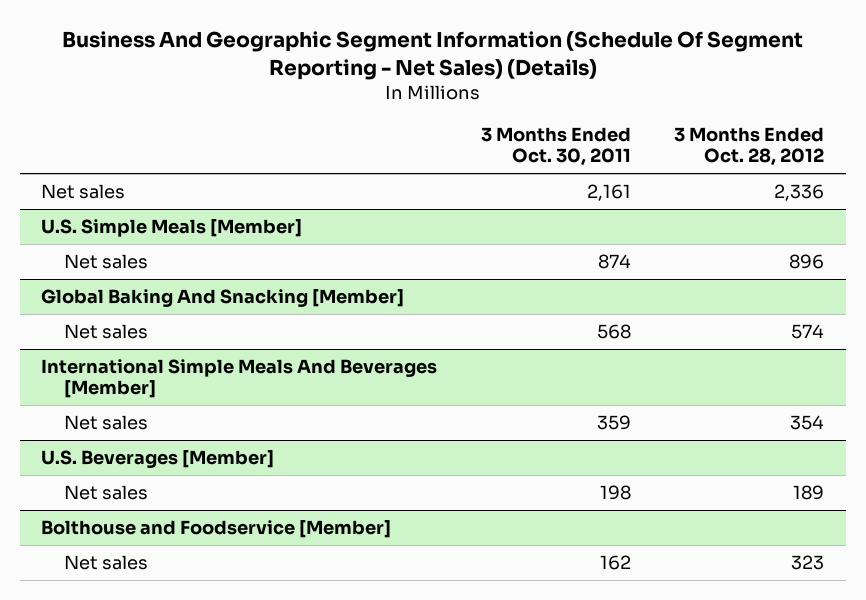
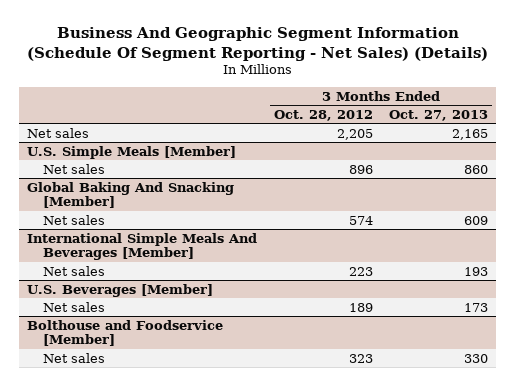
- | 3 Months Ended Oct. 30, 2011 | 3 Months Ended Oct. 28, 2012
+ | 3 Months Ended Oct. 28, 2012 | 3 Months Ended Oct. 27, 2013
- Net sales | 2,161 | 2,336
+ Net sales | 2,205 | 2,165
@ International Simple Meals And Beverages [Member]
- Net sales | 359 | 354
+ Net sales | 223 | 193

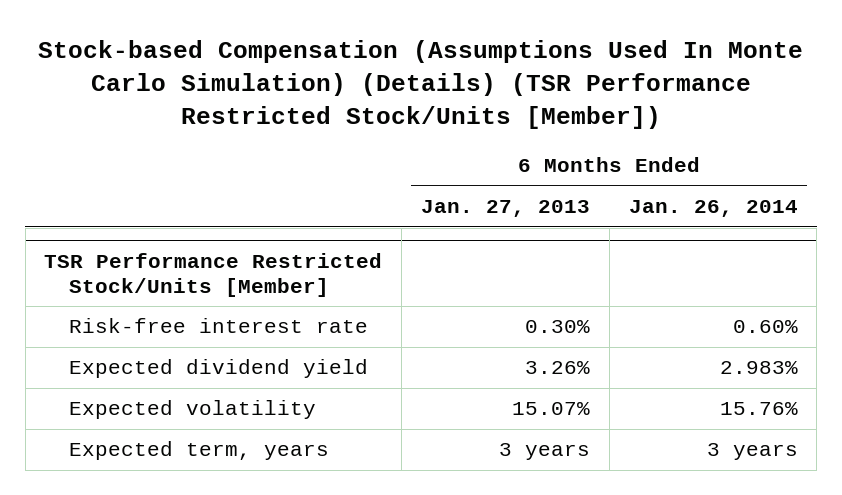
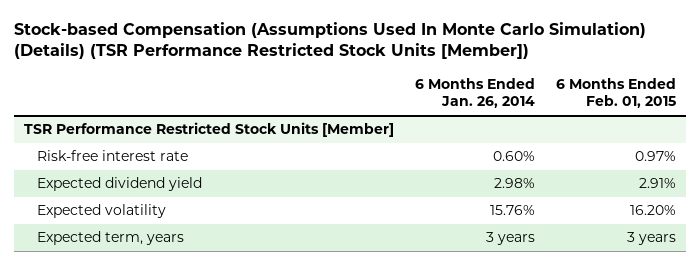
- Stock-based Compensation (Assumptions Used In Monte Carlo Simulation) (Details) (TSR Performance Restricted Stock/Units [Member])
+ Stock-based Compensation (Assumptions Used In Monte Carlo Simulation) (Details) (TSR Performance Restricted Stock Units [Member])
- | 6 Months Ended Jan. 27, 2013 | 6 Months Ended Jan. 26, 2014
+ | 6 Months Ended Jan. 26, 2014 | 6 Months Ended Feb. 01, 2015
- TSR Performance Restricted Stock/Units [Member]
+ TSR Performance Restricted Stock Units [Member]
- Expected dividend yield | 3.26% | 2.983%
+ Expected dividend yield | 2.98% | 2.91%

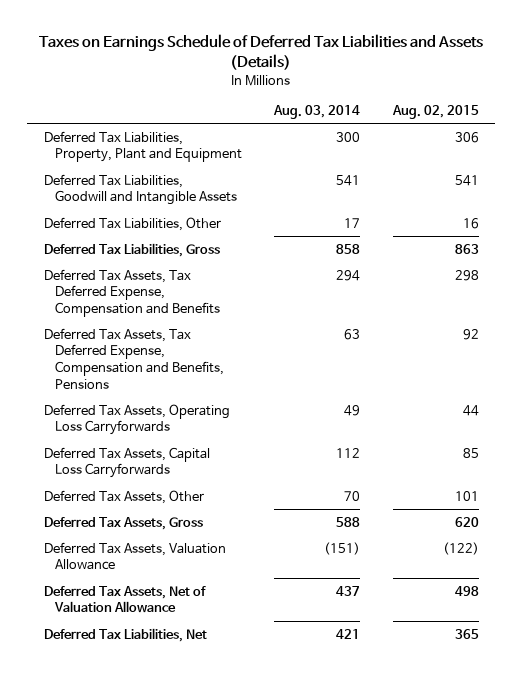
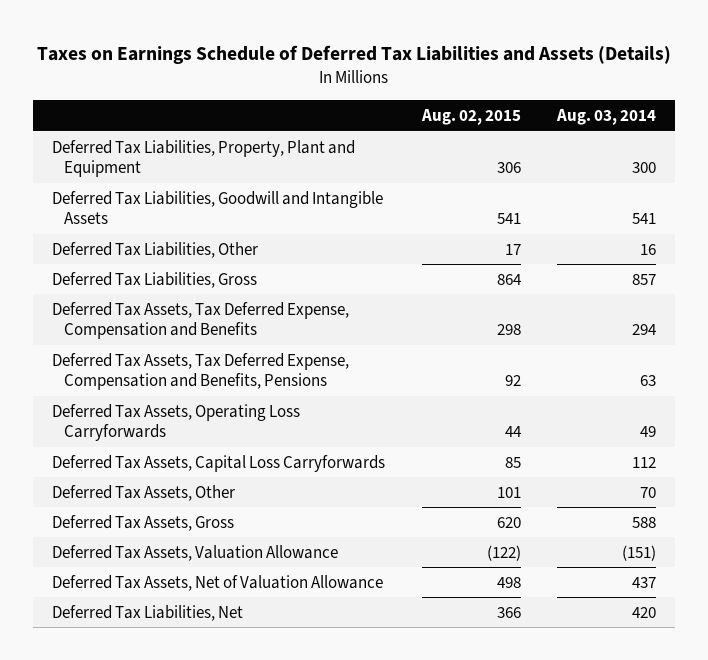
- | Aug. 03, 2014 | Aug. 02, 2015
+ | Aug. 02, 2015 | Aug. 03, 2014
- Deferred Tax Liabilities, Other | 17 | 16
- Deferred Tax Liabilities, Gross | 858 | 863
+ Deferred Tax Liabilities, Other | 17 | 16
+ Deferred Tax Liabilities, Gross | 864 | 857
- Deferred Tax Liabilities, Net | 421 | 365
+ Deferred Tax Liabilities, Net | 366 | 420

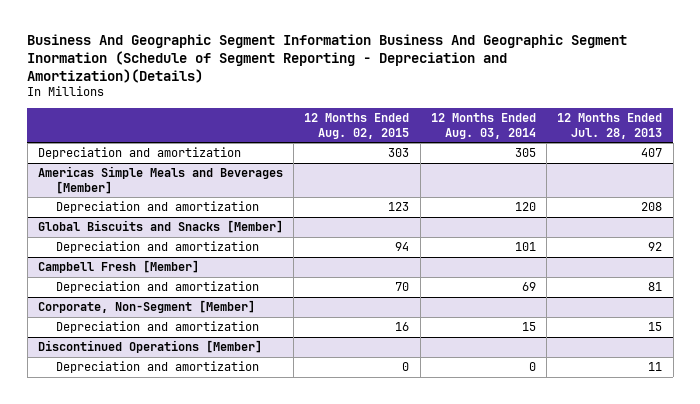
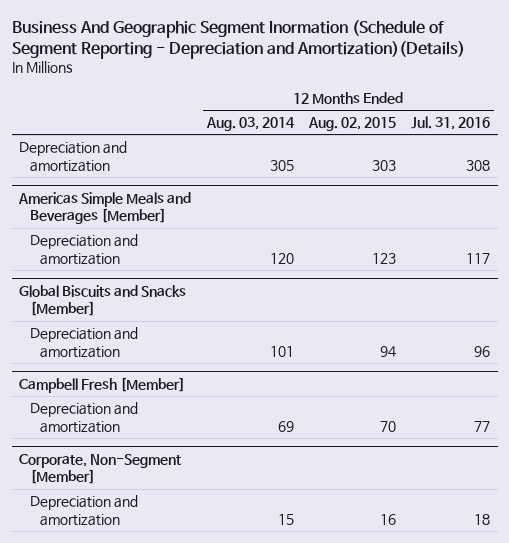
- Business And Geographic Segment Information Business And Geographic Segment Inormation (Schedule of Segment Reporting - Depreciation and Amortization)(Details)
+ Business And Geographic Segment Inormation (Schedule of Segment Reporting - Depreciation and Amortization)(Details)
- | 12 Months Ended Aug. 02, 2015 | 12 Months Ended Aug. 03, 2014 | 12 Months Ended Jul. 28, 2013
+ | 12 Months Ended Aug. 03, 2014 | 12 Months Ended Aug. 02, 2015 | 12 Months Ended Jul. 31, 2016
- Discontinued Operations [Member]
- Depreciation and amortization | 0 | 0 | 11

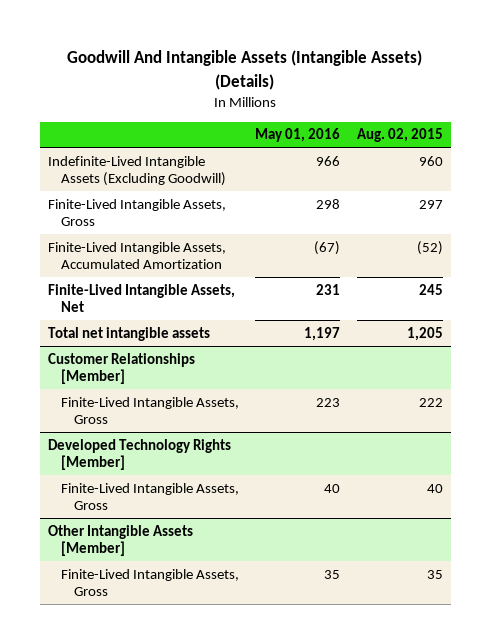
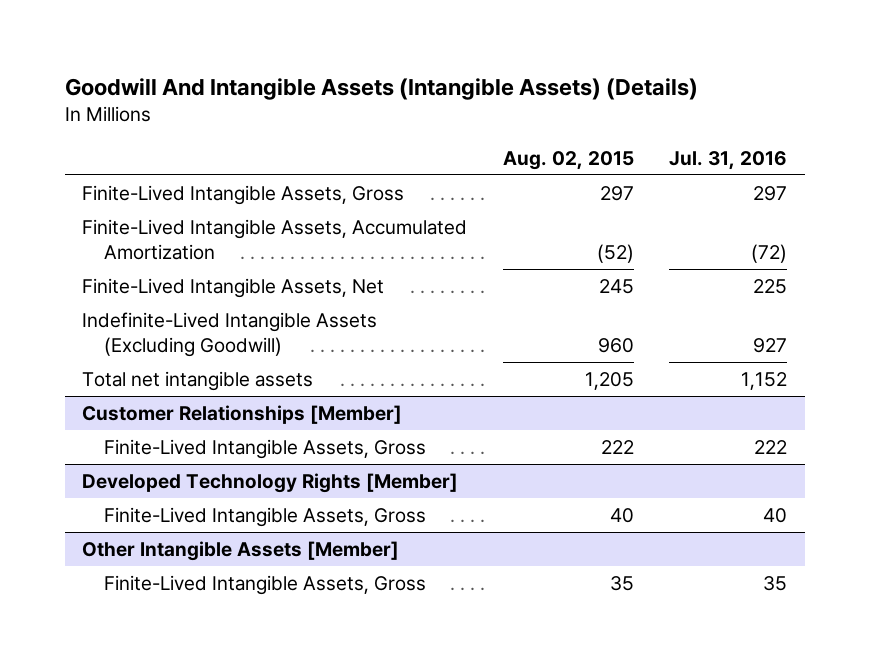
- | May 01, 2016 | Aug. 02, 2015
+ | Aug. 02, 2015 | Jul. 31, 2016
moved down: Indefinite-Lived Intangible Assets (Excluding Goodwill) | 960 | 927

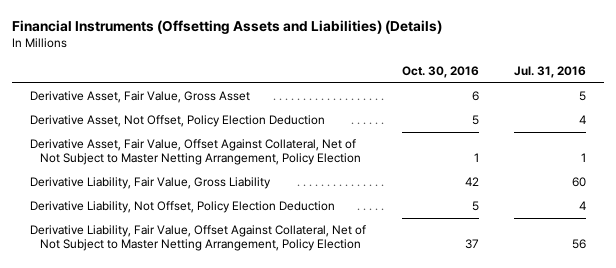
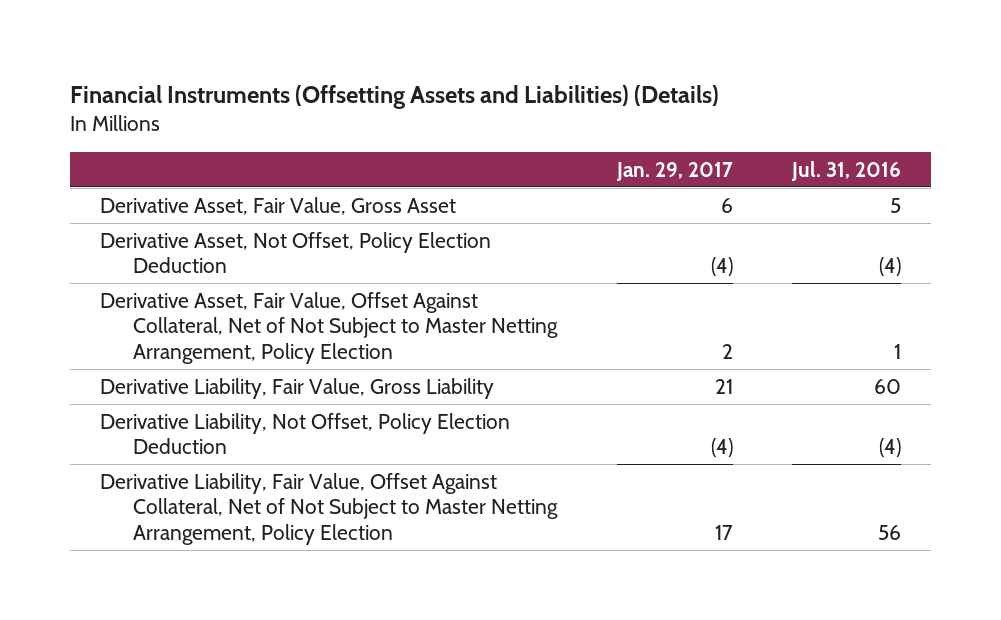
- | Oct. 30, 2016 | Jul. 31, 2016
+ | Jan. 29, 2017 | Jul. 31, 2016
- Derivative Asset, Not Offset, Policy Election Deduction | 5 | 4
+ Derivative Asset, Not Offset, Policy Election Deduction | (4) | (4)
- Derivative Liability, Not Offset, Policy Election Deduction | 5 | 4
+ Derivative Liability, Not Offset, Policy Election Deduction | (4) | (4)

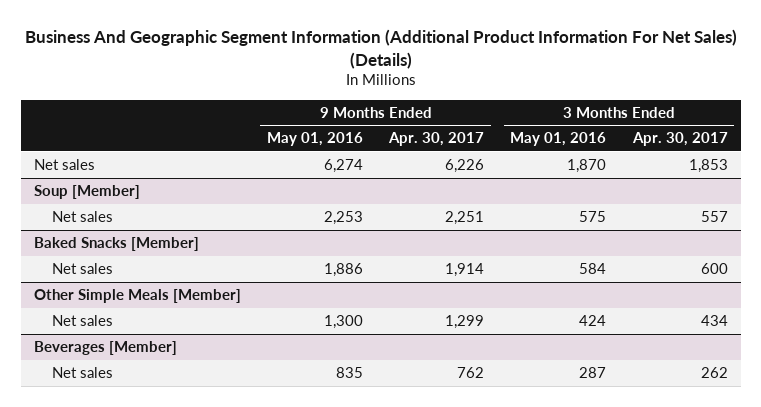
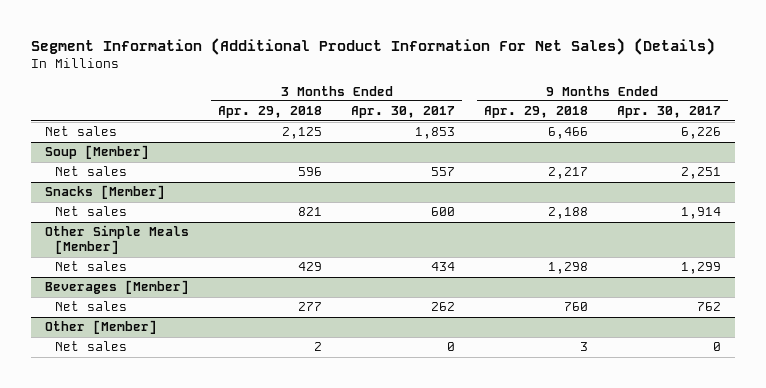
- Business And Geographic Segment Information (Additional Product Information For Net Sales) (Details)
+ Segment Information (Additional Product Information For Net Sales) (Details)
- | 9 Months Ended May 01, 2016 | 9 Months Ended Apr. 30, 2017 | 3 Months Ended May 01, 2016 | 3 Months Ended Apr. 30, 2017
+ | 3 Months Ended Apr. 29, 2018 | 3 Months Ended Apr. 30, 2017 | 9 Months Ended Apr. 29, 2018 | 9 Months Ended Apr. 30, 2017
- Baked Snacks [Member]
+ Snacks [Member]
+ Other [Member]
+ Net sales | 2 | 0 | 3 | 0

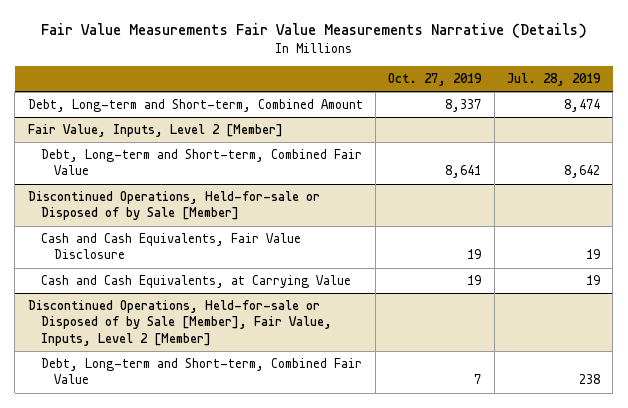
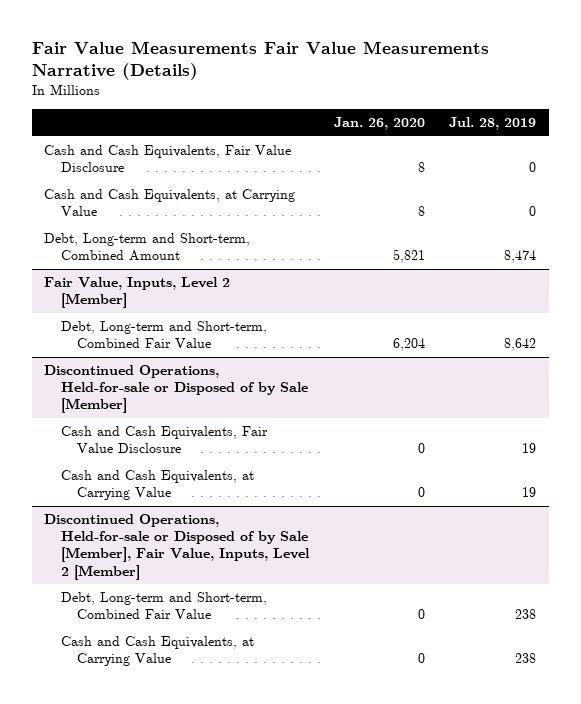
- | Oct. 27, 2019 | Jul. 28, 2019
+ | Jan. 26, 2020 | Jul. 28, 2019
+ Cash and Cash Equivalents, Fair Value Disclosure | 8 | 0
+ Cash and Cash Equivalents, at Carrying Value | 8 | 0
@ Discontinued Operations, Held-for-sale or Disposed of by Sale [Member], Fair Value, Inputs, Level 2 [Member]
+ Cash and Cash Equivalents, at Carrying Value | 0 | 238

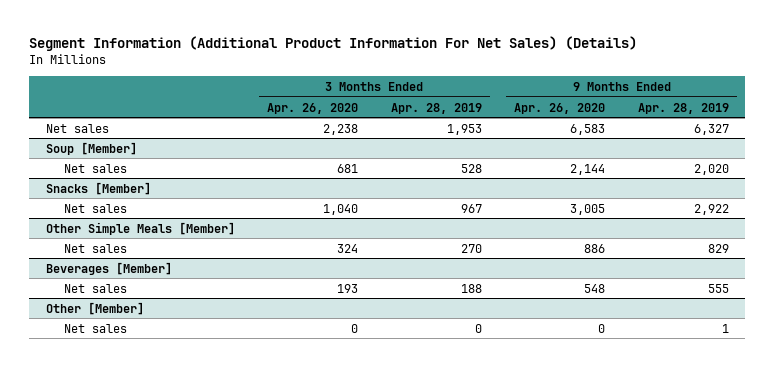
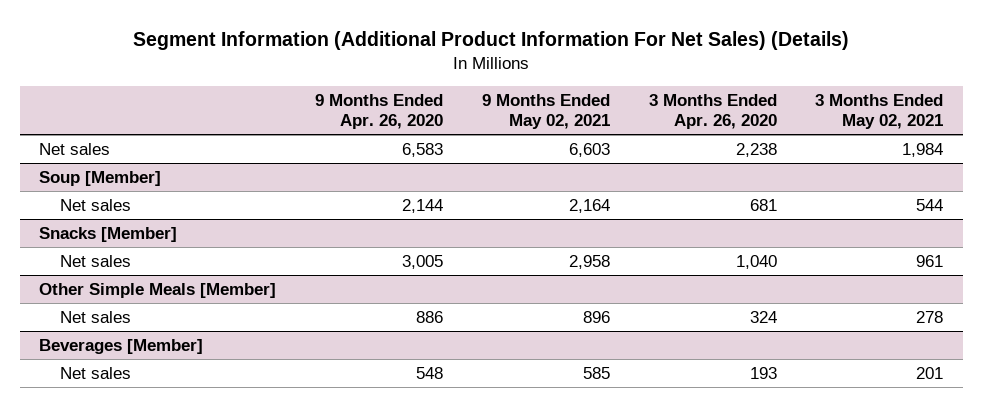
- | 3 Months Ended Apr. 26, 2020 | 3 Months Ended Apr. 28, 2019 | 9 Months Ended Apr. 26, 2020 | 9 Months Ended Apr. 28, 2019
+ | 9 Months Ended Apr. 26, 2020 | 9 Months Ended May 02, 2021 | 3 Months Ended Apr. 26, 2020 | 3 Months Ended May 02, 2021
- Other [Member]
- Net sales | 0 | 0 | 0 | 1

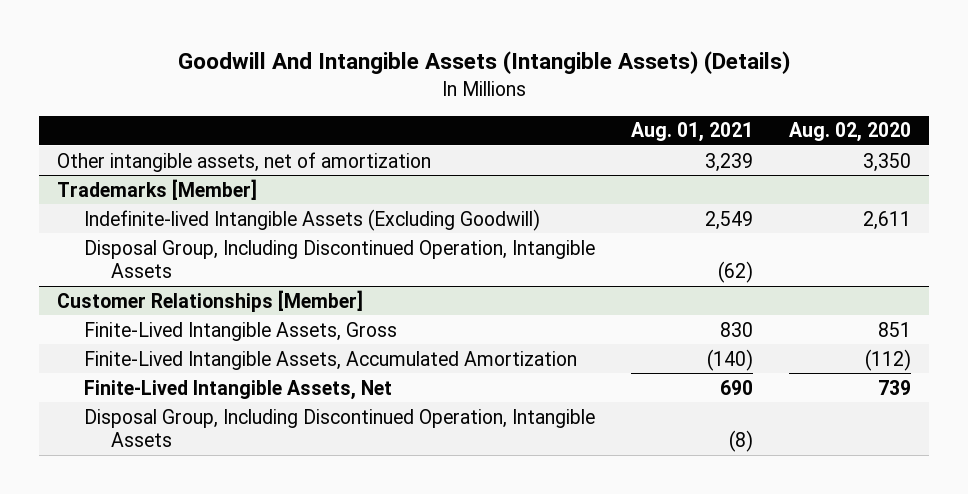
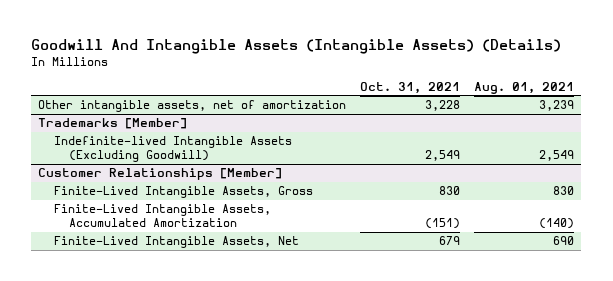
- | Aug. 01, 2021 | Aug. 02, 2020
+ | Oct. 31, 2021 | Aug. 01, 2021
@ Trademarks [Member]
- Disposal Group, Including Discontinued Operation, Intangible Assets | (62) |
@ Customer Relationships [Member]
- Disposal Group, Including Discontinued Operation, Intangible Assets | (8) |

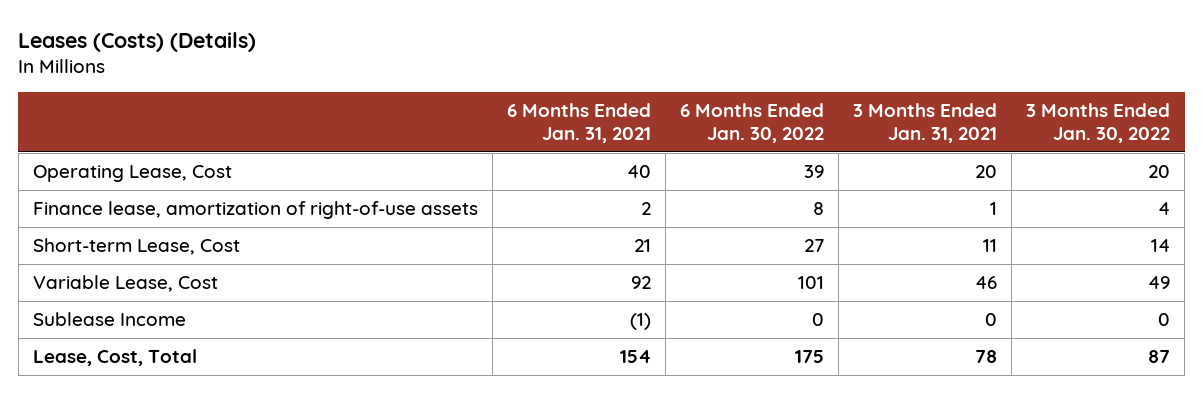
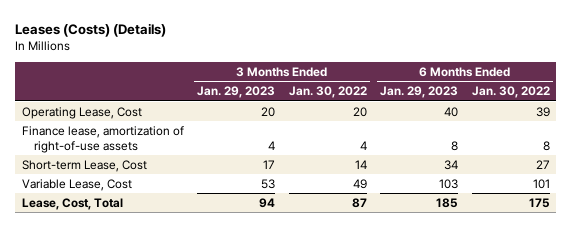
- | 6 Months Ended Jan. 31, 2021 | 6 Months Ended Jan. 30, 2022 | 3 Months Ended Jan. 31, 2021 | 3 Months Ended Jan. 30, 2022
+ | 3 Months Ended Jan. 29, 2023 | 3 Months Ended Jan. 30, 2022 | 6 Months Ended Jan. 29, 2023 | 6 Months Ended Jan. 30, 2022
- Sublease Income | (1) | 0 | 0 | 0

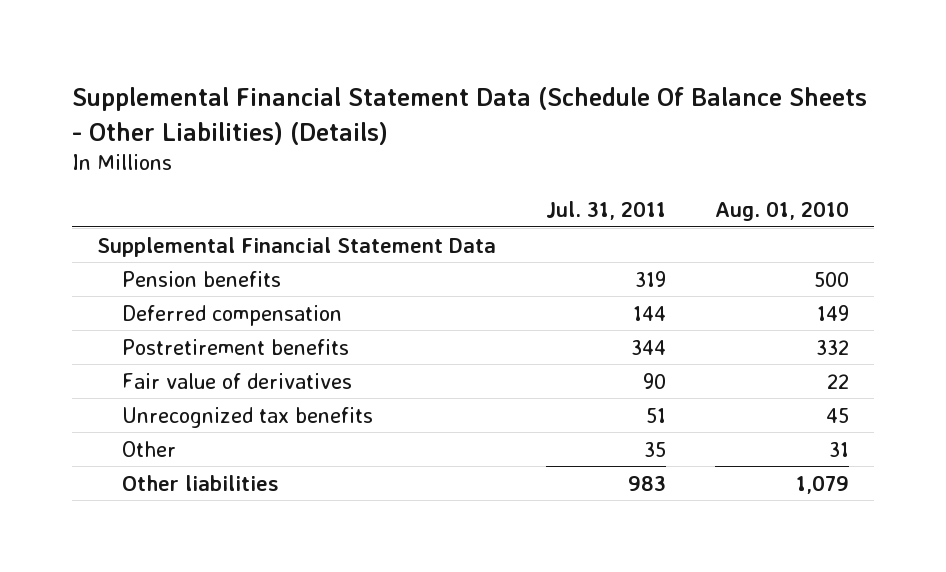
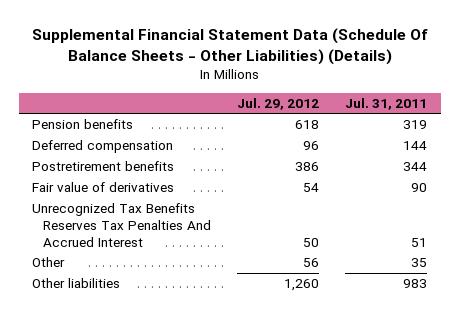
- | Jul. 31, 2011 | Aug. 01, 2010
+ | Jul. 29, 2012 | Jul. 31, 2011
- Supplemental Financial Statement Data
- Unrecognized tax benefits | 51 | 45
+ Unrecognized Tax Benefits Reserves Tax Penalties And Accrued Interest | 50 | 51

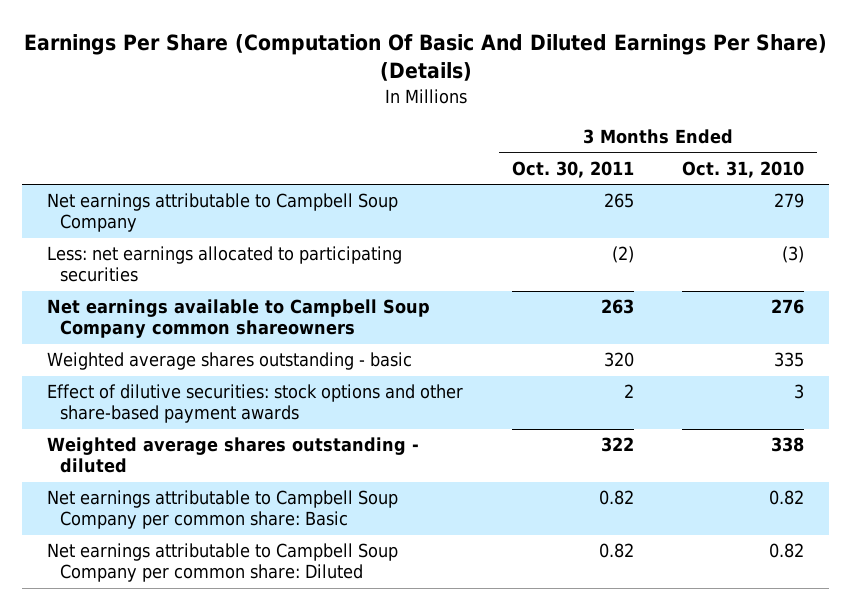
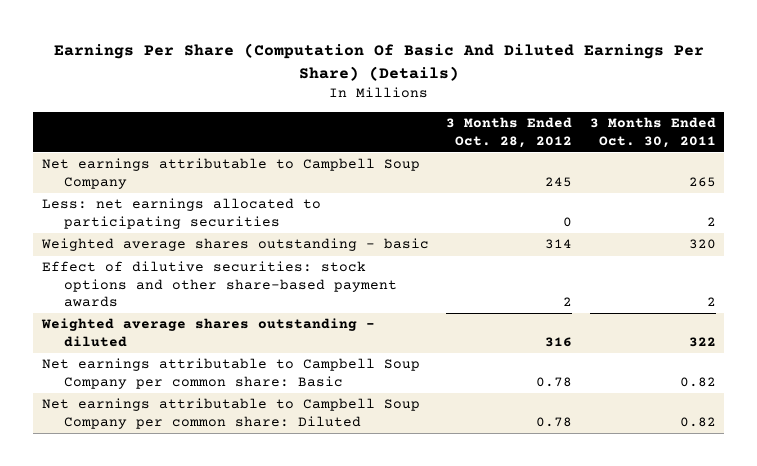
- | 3 Months Ended Oct. 30, 2011 | 3 Months Ended Oct. 31, 2010
+ | 3 Months Ended Oct. 28, 2012 | 3 Months Ended Oct. 30, 2011
- Less: net earnings allocated to participating securities | (2) | (3)
- Net earnings available to Campbell Soup Company common shareowners | 263 | 276
+ Less: net earnings allocated to participating securities | 0 | 2

